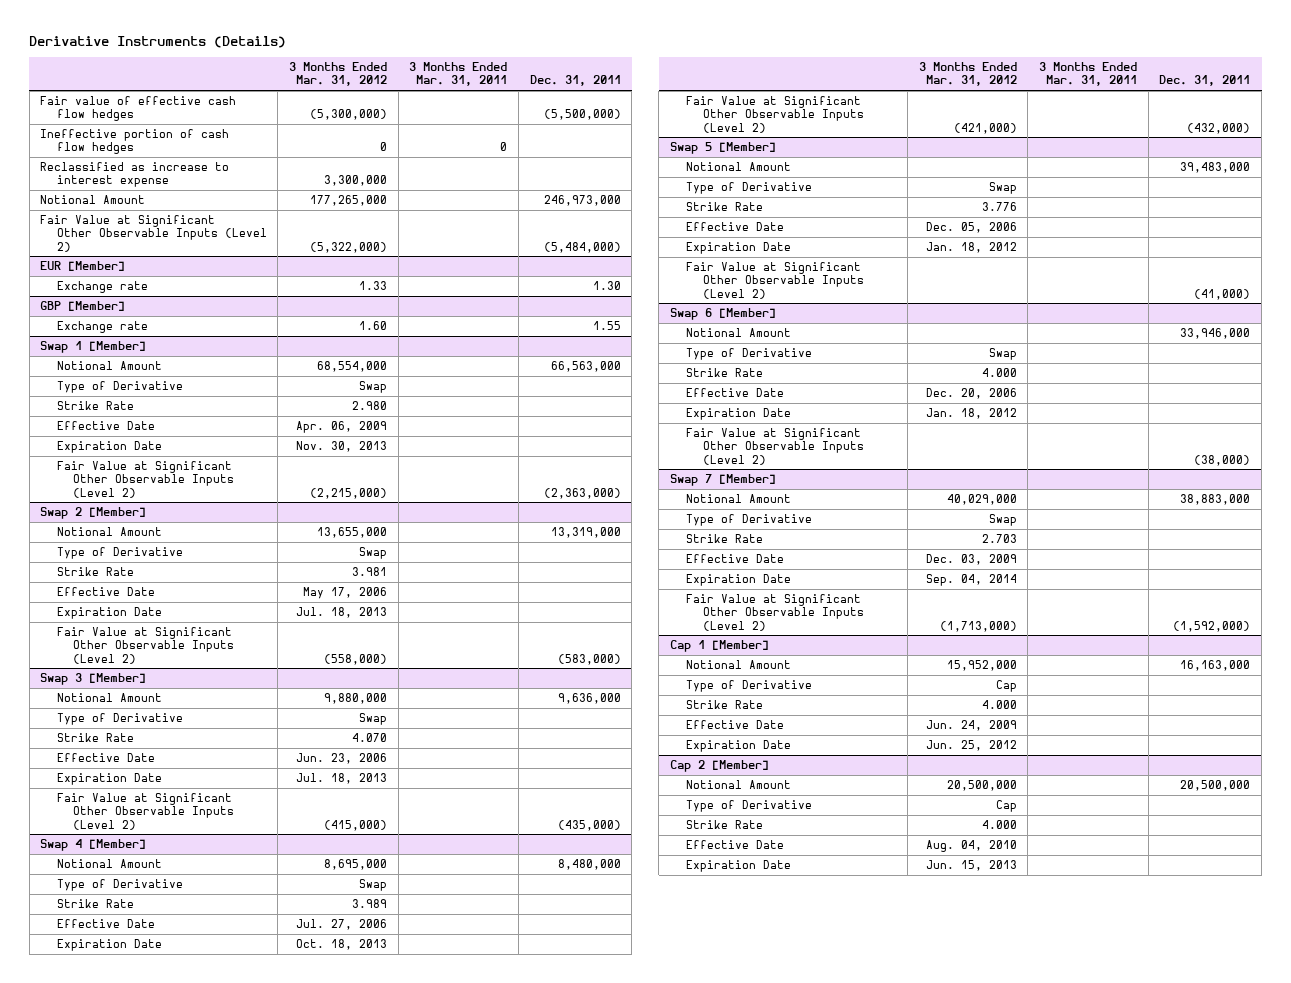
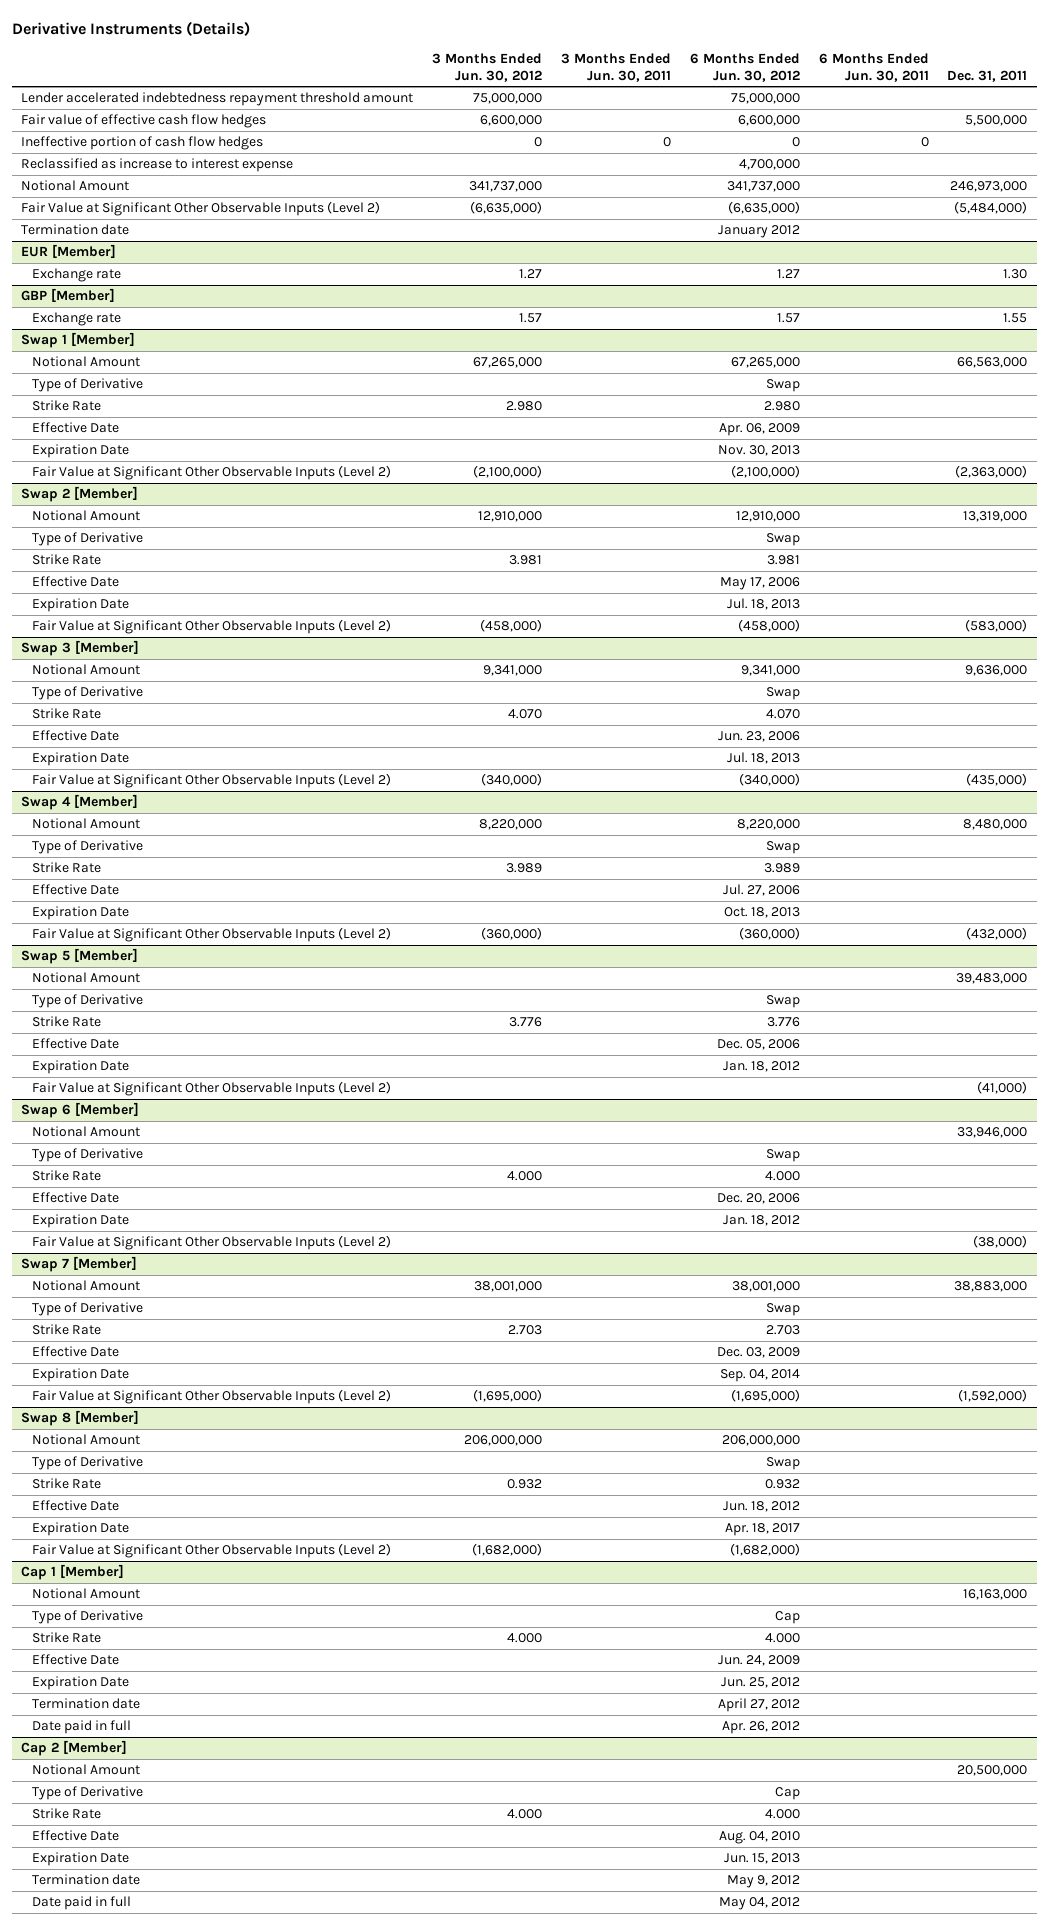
- | 3 Months Ended Mar. 31, 2012 | 3 Months Ended Mar. 31, 2011 | Dec. 31, 2011
+ | 3 Months Ended Jun. 30, 2012 | 3 Months Ended Jun. 30, 2011 | 6 Months Ended Jun. 30, 2012 | 6 Months Ended Jun. 30, 2011 | Dec. 31, 2011
- Fair value of effective cash flow hedges | (5,300,000) | | (5,500,000)
+ Lender accelerated indebtedness repayment threshold amount | 75,000,000 | | 75,000,000 | |
+ Fair value of effective cash flow hedges | 6,600,000 | | 6,600,000 | | 5,500,000
+ Termination date | | | January 2012 | |
+ Swap 8 [Member]
+ Notional Amount | 206,000,000 | | 206,000,000 | |
+ Type of Derivative | | | Swap | |
+ Strike Rate | 0.932 | | 0.932 | |
+ Effective Date | | | Jun. 18, 2012 | |
+ Expiration Date | | | Apr. 18, 2017 | |
+ Fair Value at Significant Other Observable Inputs (Level 2) | (1,682,000) | | (1,682,000) | |
@ Cap 1 [Member]
+ Termination date | | | April 27, 2012 | |
+ Date paid in full | | | Apr. 26, 2012 | |
@ Cap 2 [Member]
+ Termination date | | | May 9, 2012 | |
+ Date paid in full | | | May 04, 2012 | |

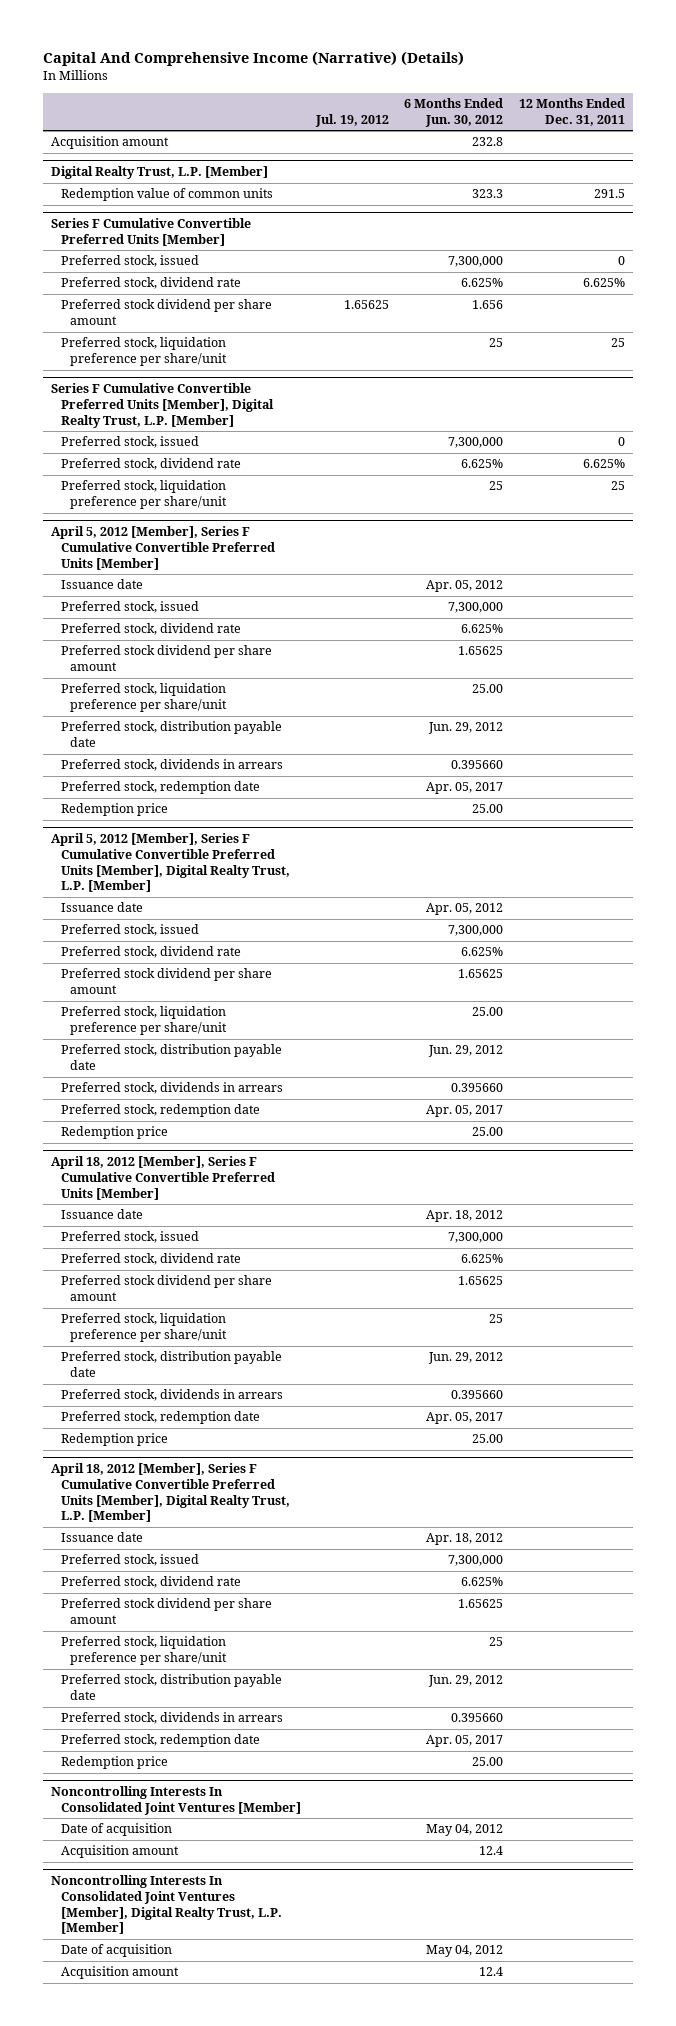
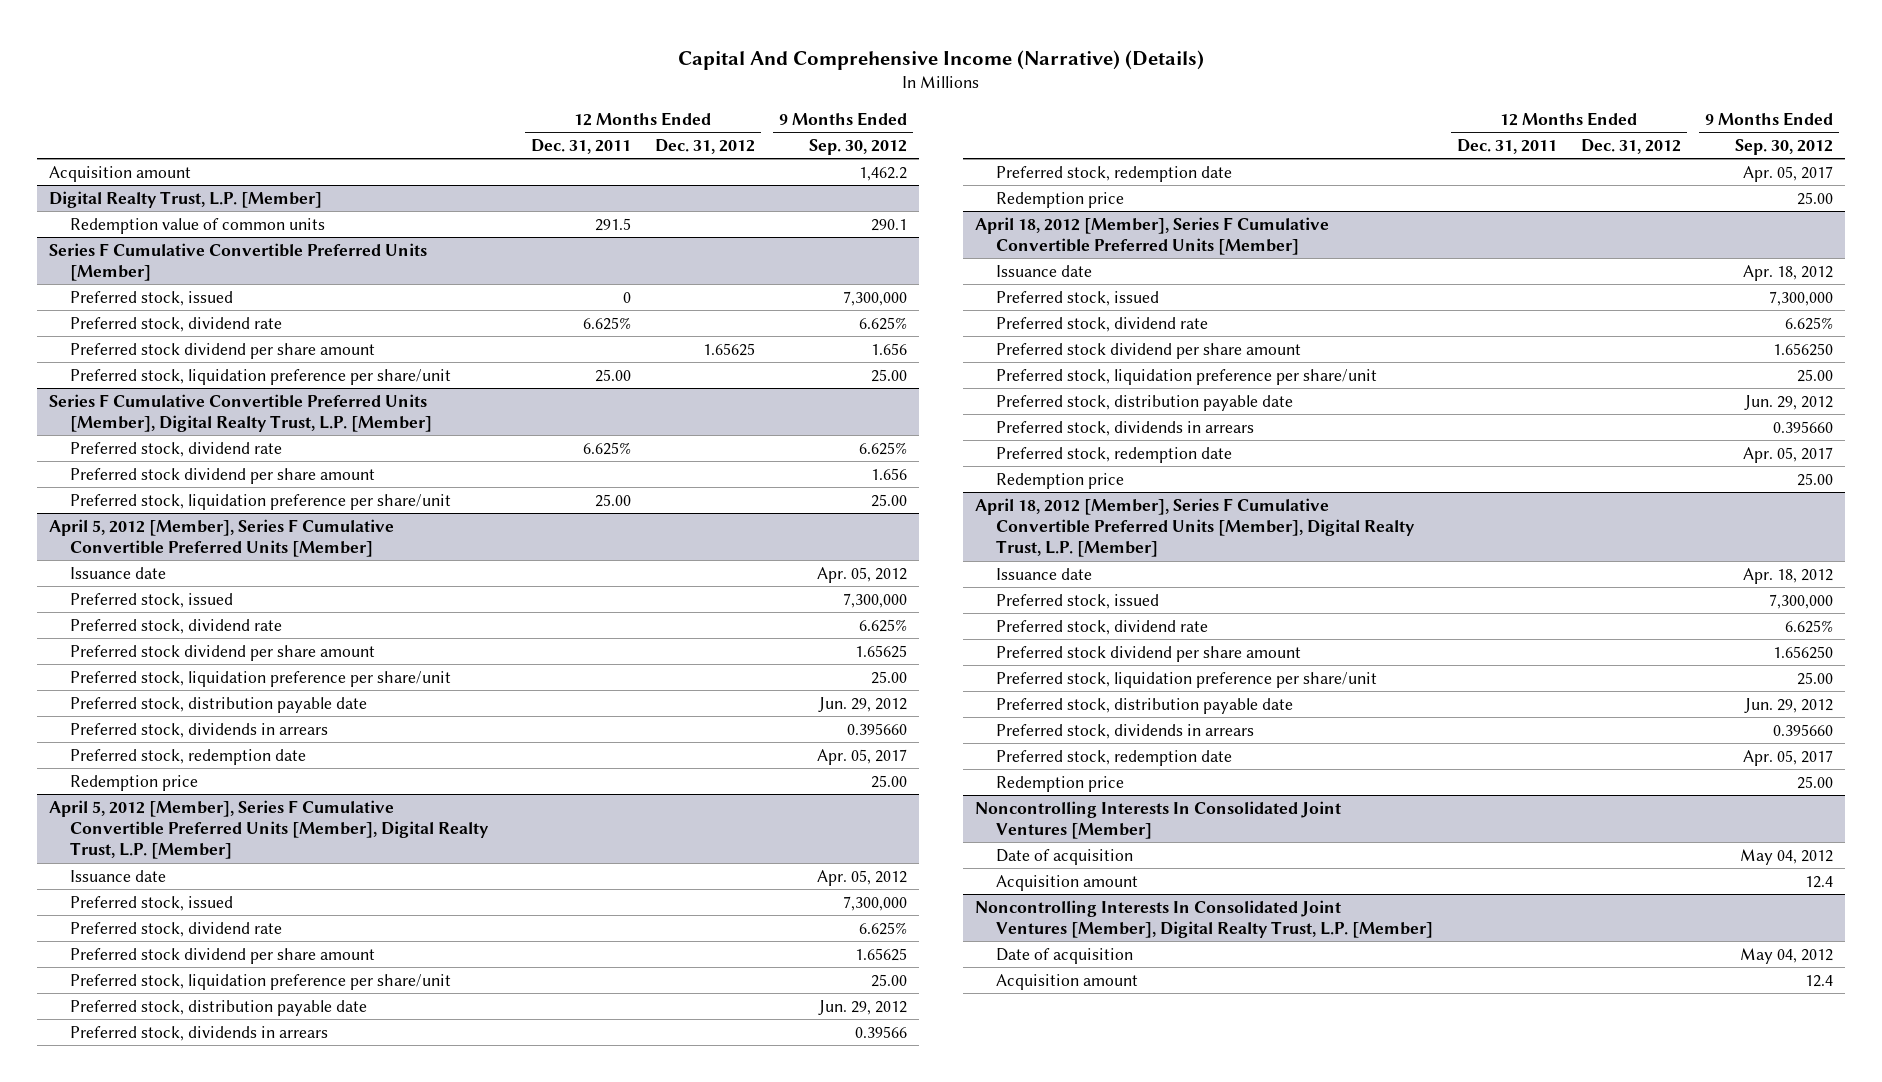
- | Jul. 19, 2012 | 6 Months Ended Jun. 30, 2012 | 12 Months Ended Dec. 31, 2011
+ | 12 Months Ended Dec. 31, 2011 | 12 Months Ended Dec. 31, 2012 | 9 Months Ended Sep. 30, 2012
@ Series F Cumulative Convertible Preferred Units [Member]
- Preferred stock, liquidation preference per share/unit | | 25 | 25
+ Preferred stock, liquidation preference per share/unit | 25.00 | | 25.00
@ Series F Cumulative Convertible Preferred Units [Member], Digital Realty Trust, L.P. [Member]
- Preferred stock, issued | | 7,300,000 | 0
- Preferred stock, liquidation preference per share/unit | | 25 | 25
+ Preferred stock dividend per share amount | | | 1.656
+ Preferred stock, liquidation preference per share/unit | 25.00 | | 25.00

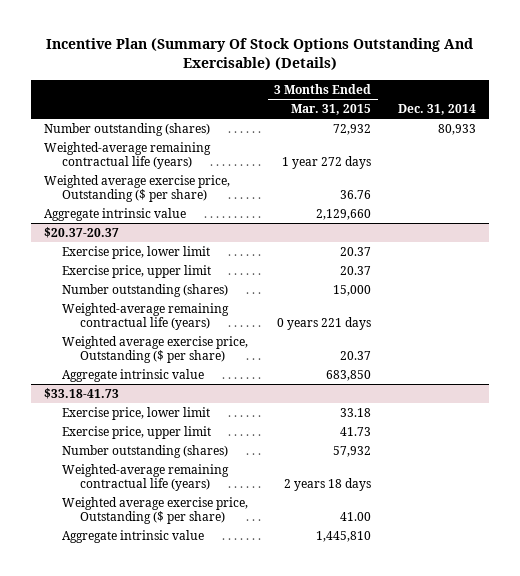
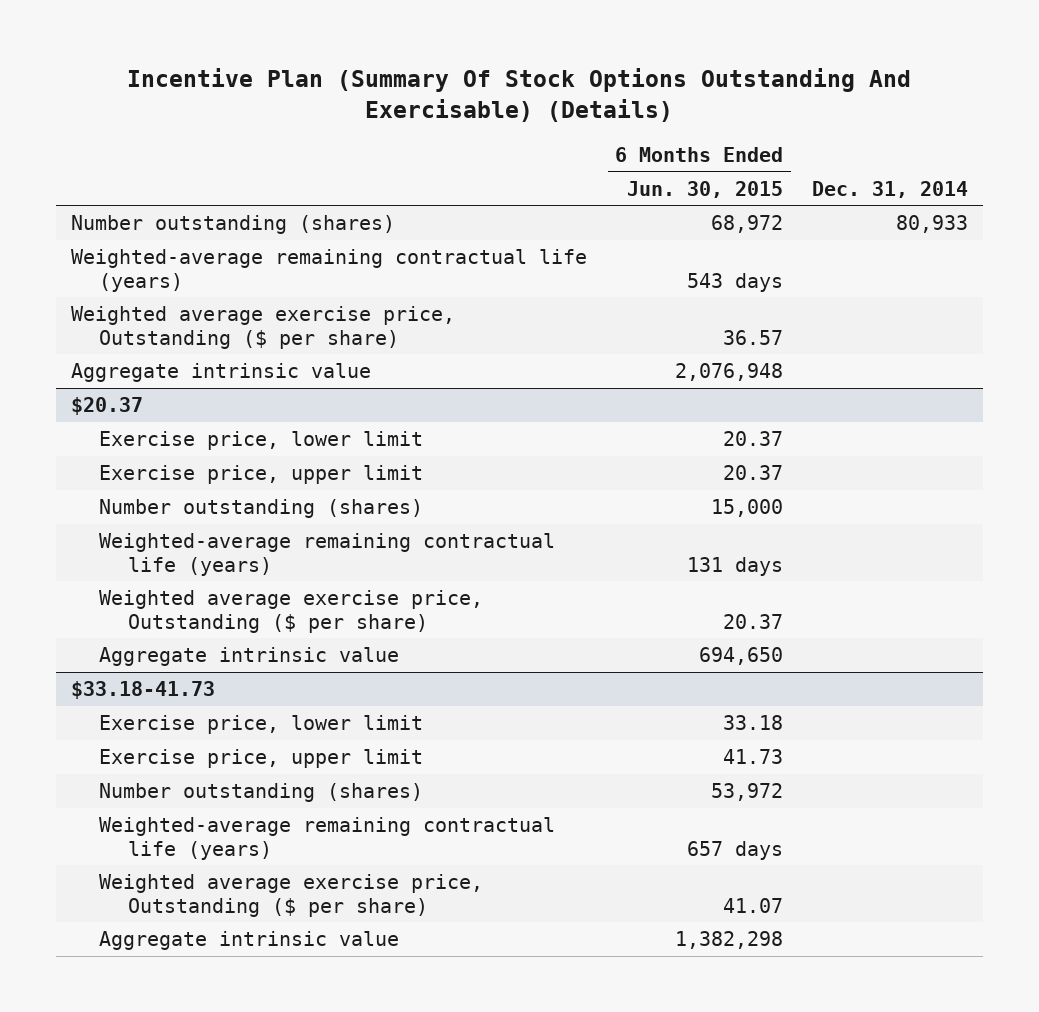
- | 3 Months Ended Mar. 31, 2015 | Dec. 31, 2014
+ | 6 Months Ended Jun. 30, 2015 | Dec. 31, 2014
- $20.37-20.37
+ $20.37

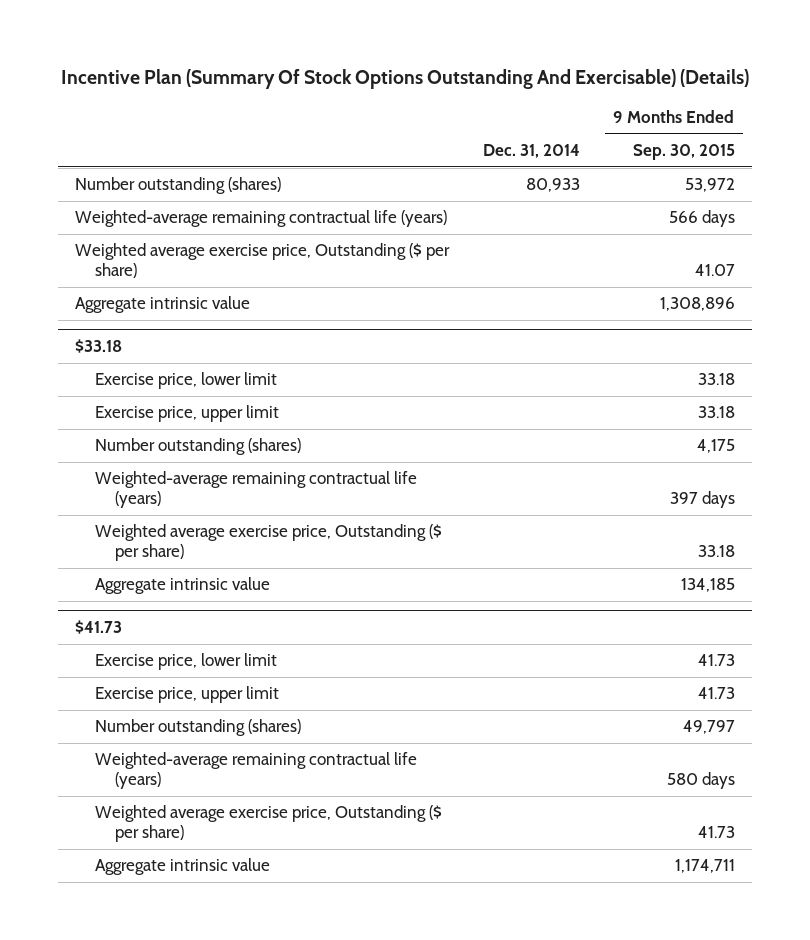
- | 6 Months Ended Jun. 30, 2015 | Dec. 31, 2014
+ | Dec. 31, 2014 | 9 Months Ended Sep. 30, 2015
- $20.37
+ $33.18
- $33.18-41.73
+ $41.73

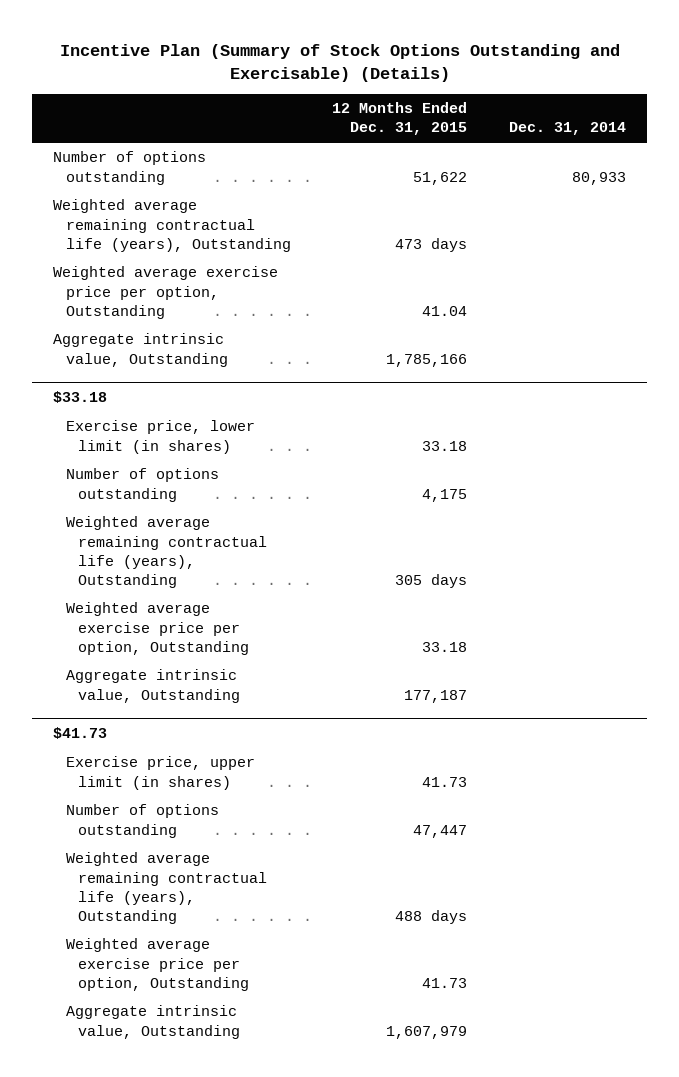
- Incentive Plan (Summary Of Stock Options Outstanding And Exercisable) (Details)
+ Incentive Plan (Summary of Stock Options Outstanding and Exercisable) (Details)
- | Dec. 31, 2014 | 9 Months Ended Sep. 30, 2015
+ | 12 Months Ended Dec. 31, 2015 | Dec. 31, 2014
- Number outstanding (shares) | 80,933 | 53,972
- Weighted-average remaining contractual life (years) | | 566 days
- Weighted average exercise price, Outstanding ($ per share) | | 41.07
- Aggregate intrinsic value | | 1,308,896
+ Number of options outstanding | 51,622 | 80,933
+ Weighted average remaining contractual life (years), Outstanding | 473 days |
+ Weighted average exercise price per option, Outstanding | 41.04 |
+ Aggregate intrinsic value, Outstanding | 1,785,166 |
@ $33.18
- Exercise price, lower limit | | 33.18
- Exercise price, upper limit | | 33.18
- Number outstanding (shares) | | 4,175
- Weighted-average remaining contractual life (years) | | 397 days
- Weighted average exercise price, Outstanding ($ per share) | | 33.18
- Aggregate intrinsic value | | 134,185
+ Exercise price, lower limit (in shares) | 33.18 |
+ Number of options outstanding | 4,175 |
+ Weighted average remaining contractual life (years), Outstanding | 305 days |
+ Weighted average exercise price per option, Outstanding | 33.18 |
+ Aggregate intrinsic value, Outstanding | 177,187 |
@ $41.73
- Exercise price, lower limit | | 41.73
- Exercise price, upper limit | | 41.73
- Number outstanding (shares) | | 49,797
- Weighted-average remaining contractual life (years) | | 580 days
- Weighted average exercise price, Outstanding ($ per share) | | 41.73
- Aggregate intrinsic value | | 1,174,711
+ Exercise price, upper limit (in shares) | 41.73 |
+ Number of options outstanding | 47,447 |
+ Weighted average remaining contractual life (years), Outstanding | 488 days |
+ Weighted average exercise price per option, Outstanding | 41.73 |
+ Aggregate intrinsic value, Outstanding | 1,607,979 |

